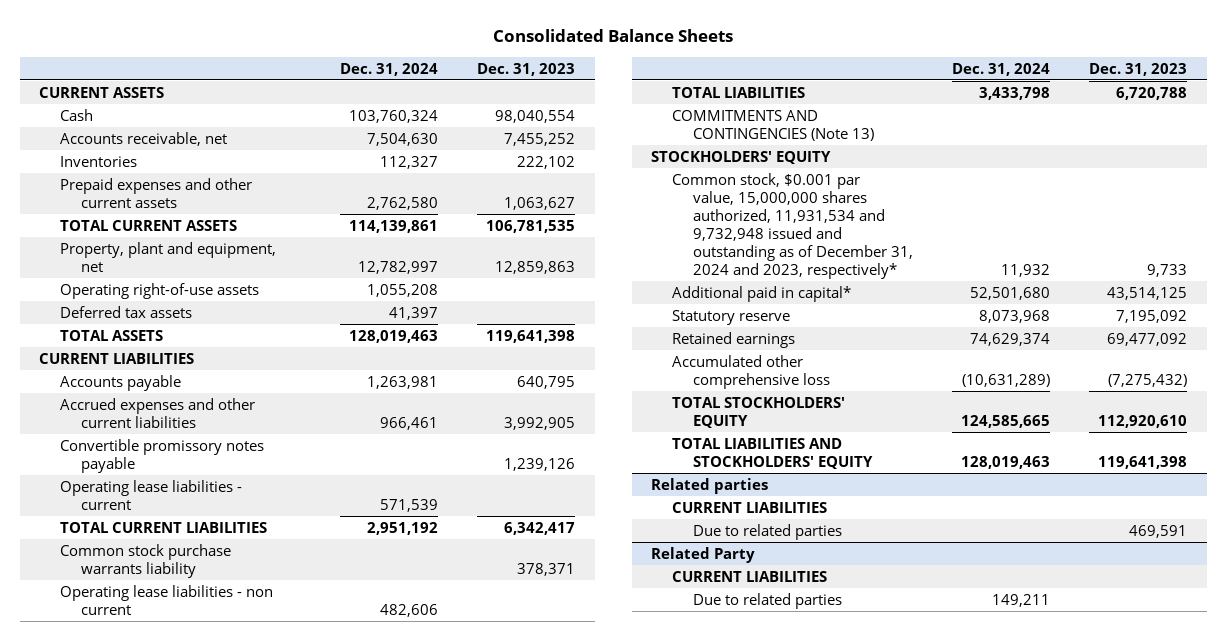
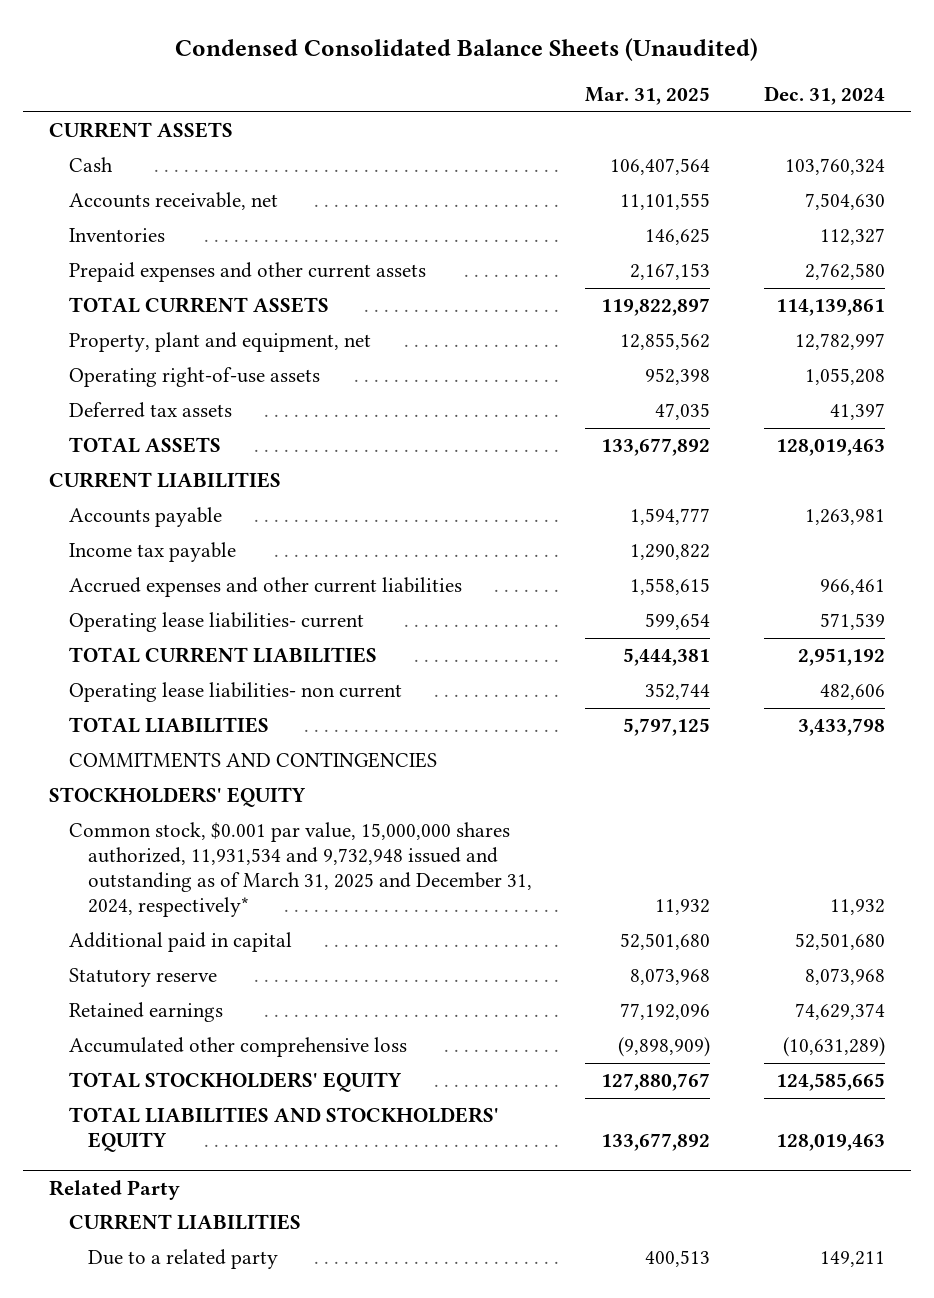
- Consolidated Balance Sheets
+ Condensed Consolidated Balance Sheets (Unaudited)
- | Dec. 31, 2024 | Dec. 31, 2023
+ | Mar. 31, 2025 | Dec. 31, 2024
+ Income tax payable | 1,290,822 |
- Convertible promissory notes payable | | 1,239,126
- Operating lease liabilities - current | 571,539 |
+ Operating lease liabilities- current | 599,654 | 571,539
- Common stock purchase warrants liability | | 378,371
- Operating lease liabilities - non current | 482,606 |
+ Operating lease liabilities- non current | 352,744 | 482,606
- COMMITMENTS AND CONTINGENCIES (Note 13)
+ COMMITMENTS AND CONTINGENCIES
- Common stock, $0.001 par value, 15,000,000 shares authorized, 11,931,534 and 9,732,948 issued and outstanding as of December 31, 2024 and 2023, respectively* | 11,932 | 9,733
- Additional paid in capital* | 52,501,680 | 43,514,125
+ Common stock, $0.001 par value, 15,000,000 shares authorized, 11,931,534 and 9,732,948 issued and outstanding as of March 31, 2025 and December 31, 2024, respectively* | 11,932 | 11,932
+ Additional paid in capital | 52,501,680 | 52,501,680
- Related parties
- CURRENT LIABILITIES
- Due to related parties | | 469,591
@ Related Party
- Due to related parties | 149,211 |
+ Due to a related party | 400,513 | 149,211

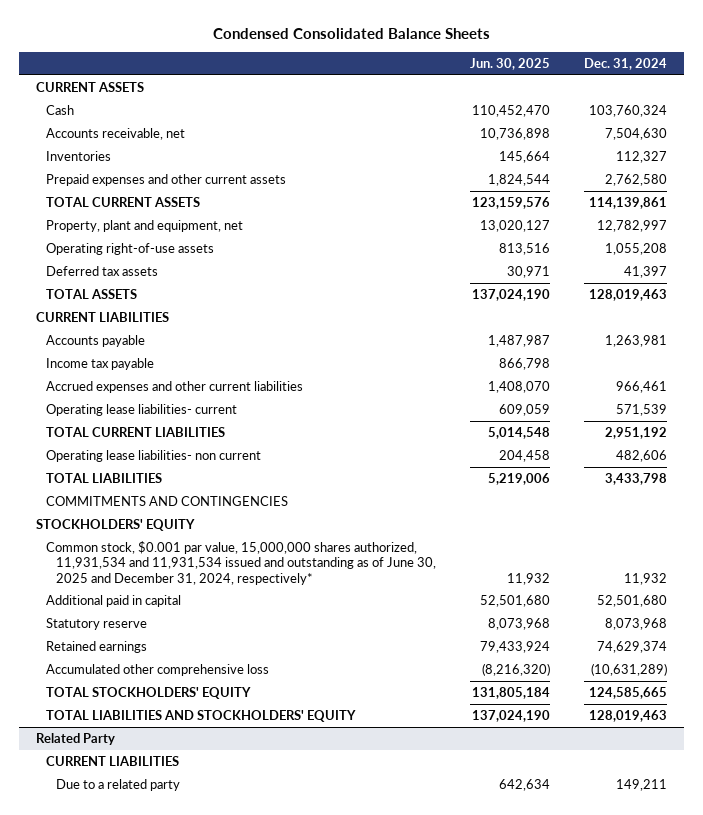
- Condensed Consolidated Balance Sheets (Unaudited)
+ Condensed Consolidated Balance Sheets
- | Mar. 31, 2025 | Dec. 31, 2024
+ | Jun. 30, 2025 | Dec. 31, 2024
- Common stock, $0.001 par value, 15,000,000 shares authorized, 11,931,534 and 9,732,948 issued and outstanding as of March 31, 2025 and December 31, 2024, respectively* | 11,932 | 11,932
+ Common stock, $0.001 par value, 15,000,000 shares authorized, 11,931,534 and 11,931,534 issued and outstanding as of June 30, 2025 and December 31, 2024, respectively* | 11,932 | 11,932

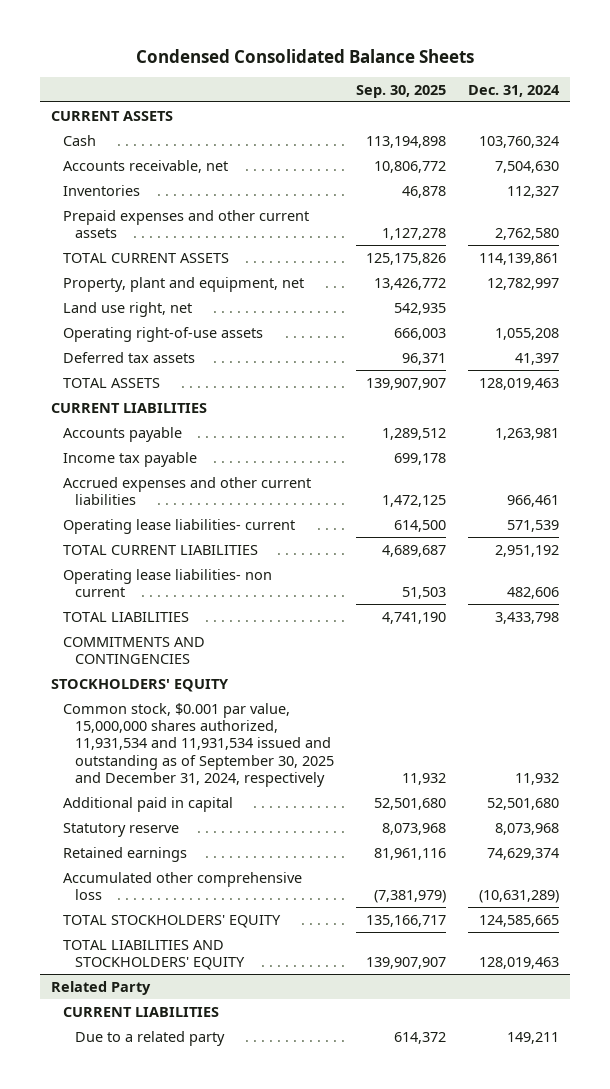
- | Jun. 30, 2025 | Dec. 31, 2024
+ | Sep. 30, 2025 | Dec. 31, 2024
+ Land use right, net | 542,935 |
- Common stock, $0.001 par value, 15,000,000 shares authorized, 11,931,534 and 11,931,534 issued and outstanding as of June 30, 2025 and December 31, 2024, respectively* | 11,932 | 11,932
+ Common stock, $0.001 par value, 15,000,000 shares authorized, 11,931,534 and 11,931,534 issued and outstanding as of September 30, 2025 and December 31, 2024, respectively | 11,932 | 11,932

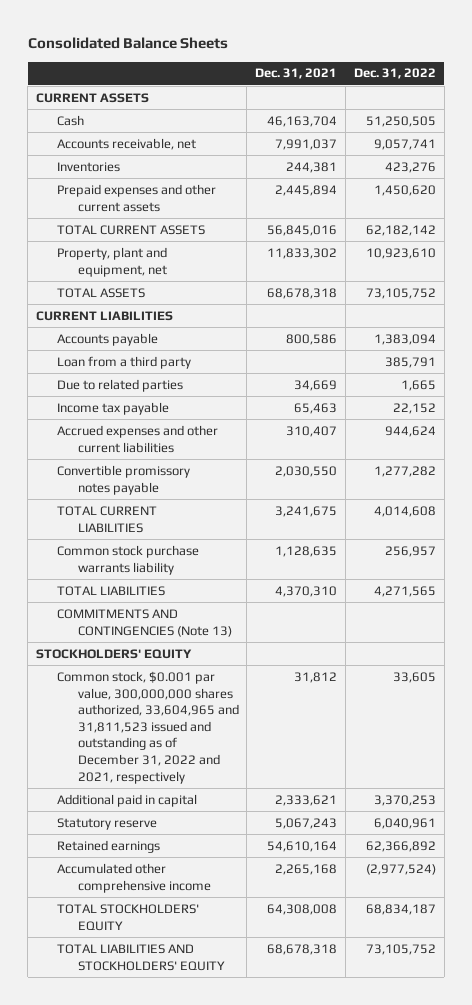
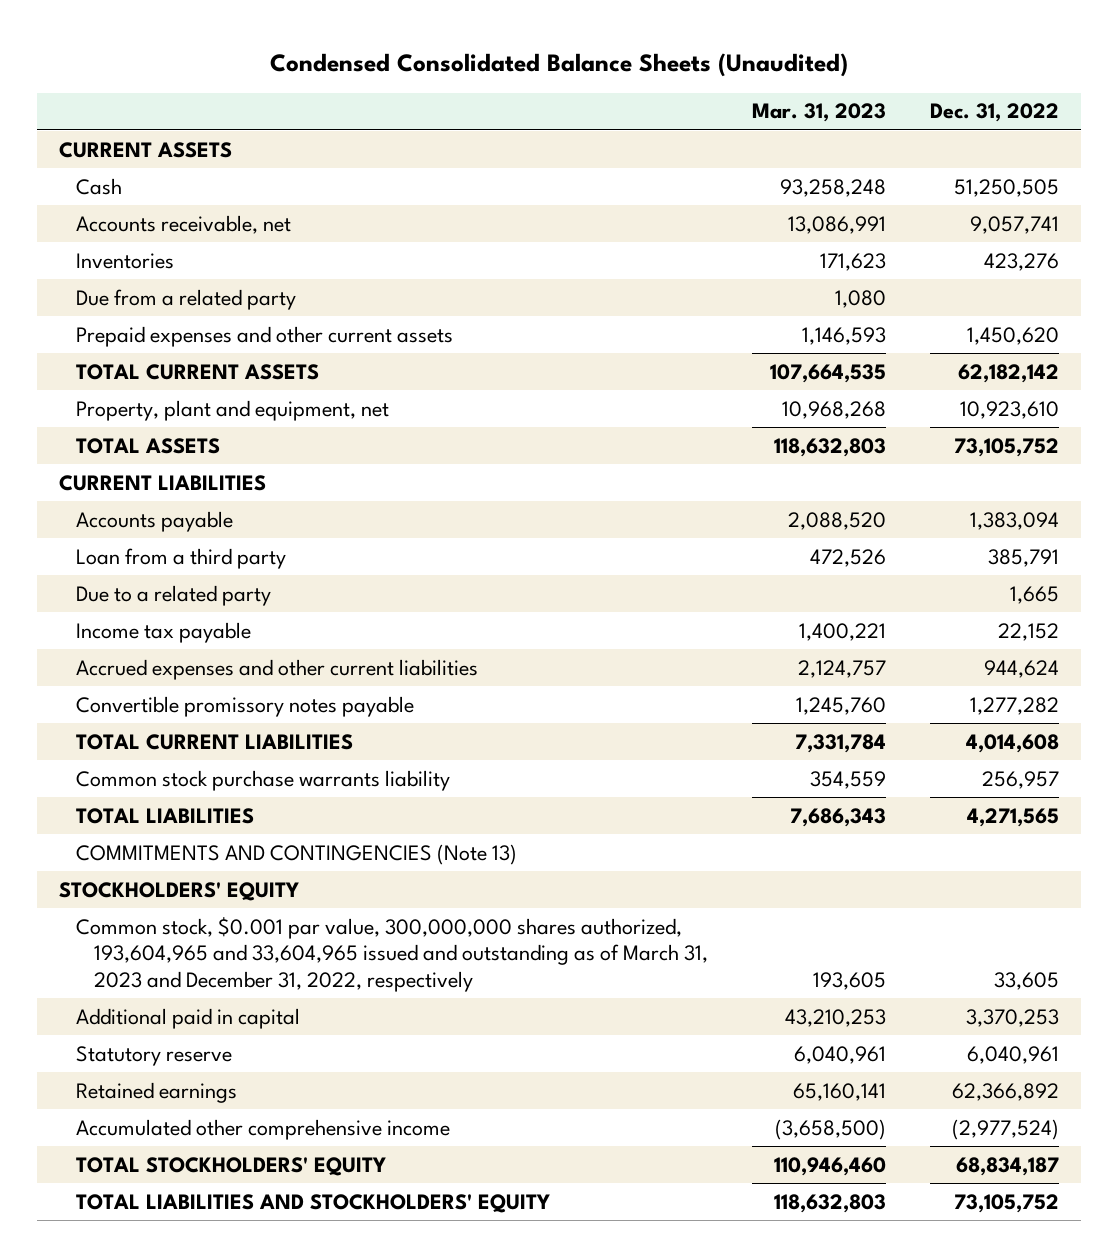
- Consolidated Balance Sheets
+ Condensed Consolidated Balance Sheets (Unaudited)
- | Dec. 31, 2021 | Dec. 31, 2022
+ | Mar. 31, 2023 | Dec. 31, 2022
+ Due from a related party | 1,080 |
- Due to related parties | 34,669 | 1,665
+ Due to a related party | | 1,665
- Common stock, $0.001 par value, 300,000,000 shares authorized, 33,604,965 and 31,811,523 issued and outstanding as of December 31, 2022 and 2021, respectively | 31,812 | 33,605
+ Common stock, $0.001 par value, 300,000,000 shares authorized, 193,604,965 and 33,604,965 issued and outstanding as of March 31, 2023 and December 31, 2022, respectively | 193,605 | 33,605

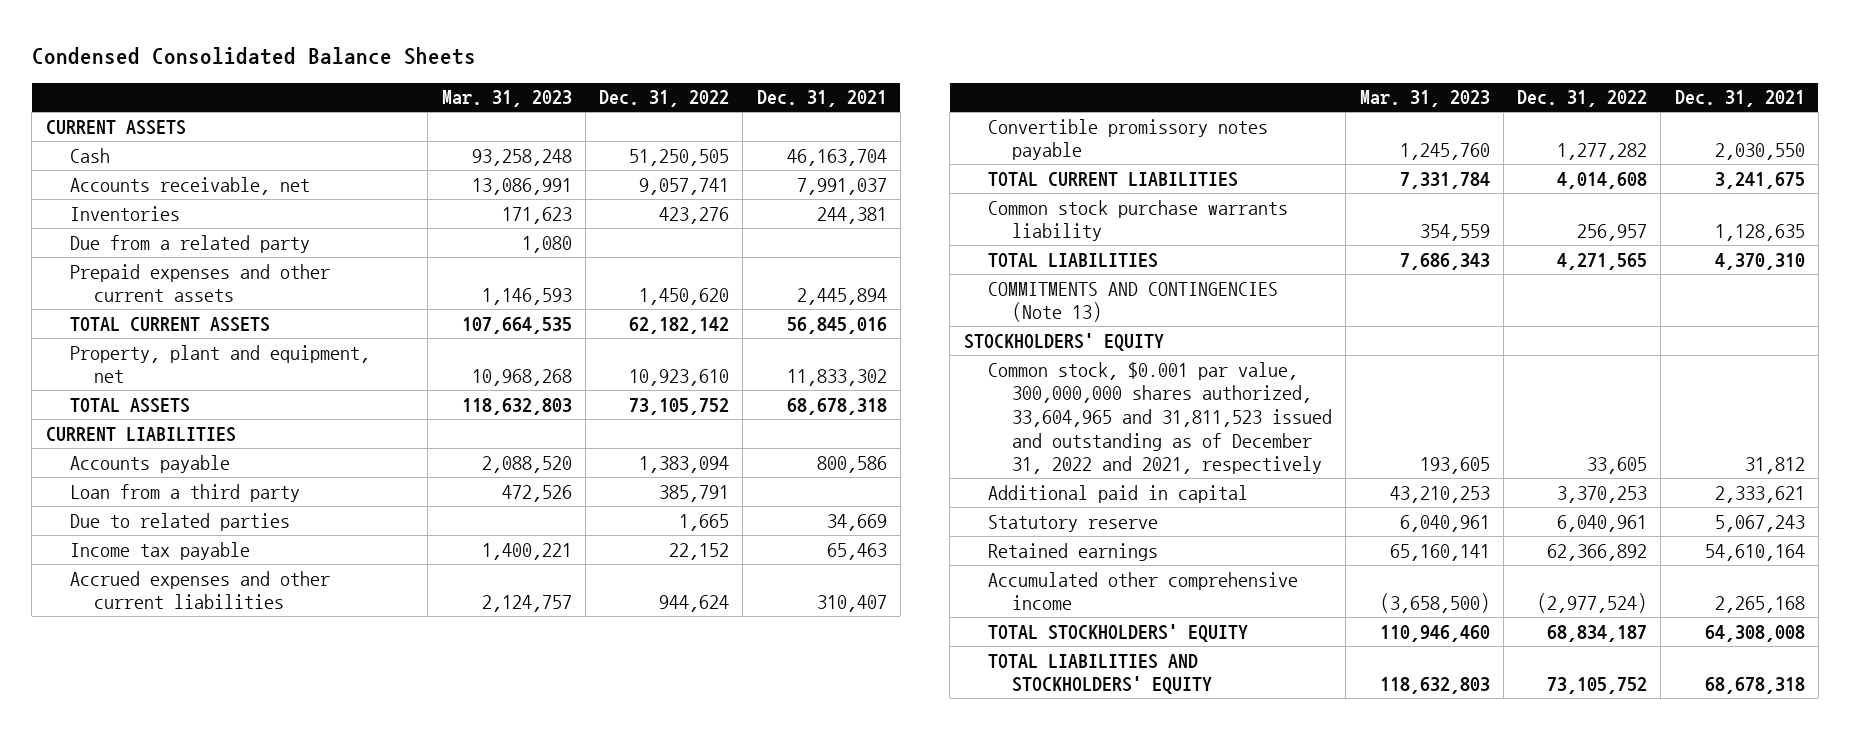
- Condensed Consolidated Balance Sheets (Unaudited)
+ Condensed Consolidated Balance Sheets
- | Mar. 31, 2023 | Dec. 31, 2022
+ | Mar. 31, 2023 | Dec. 31, 2022 | Dec. 31, 2021
- Due to a related party | | 1,665
+ Due to related parties | | 1,665 | 34,669
- Common stock, $0.001 par value, 300,000,000 shares authorized, 193,604,965 and 33,604,965 issued and outstanding as of March 31, 2023 and December 31, 2022, respectively | 193,605 | 33,605
+ Common stock, $0.001 par value, 300,000,000 shares authorized, 33,604,965 and 31,811,523 issued and outstanding as of December 31, 2022 and 2021, respectively | 193,605 | 33,605 | 31,812

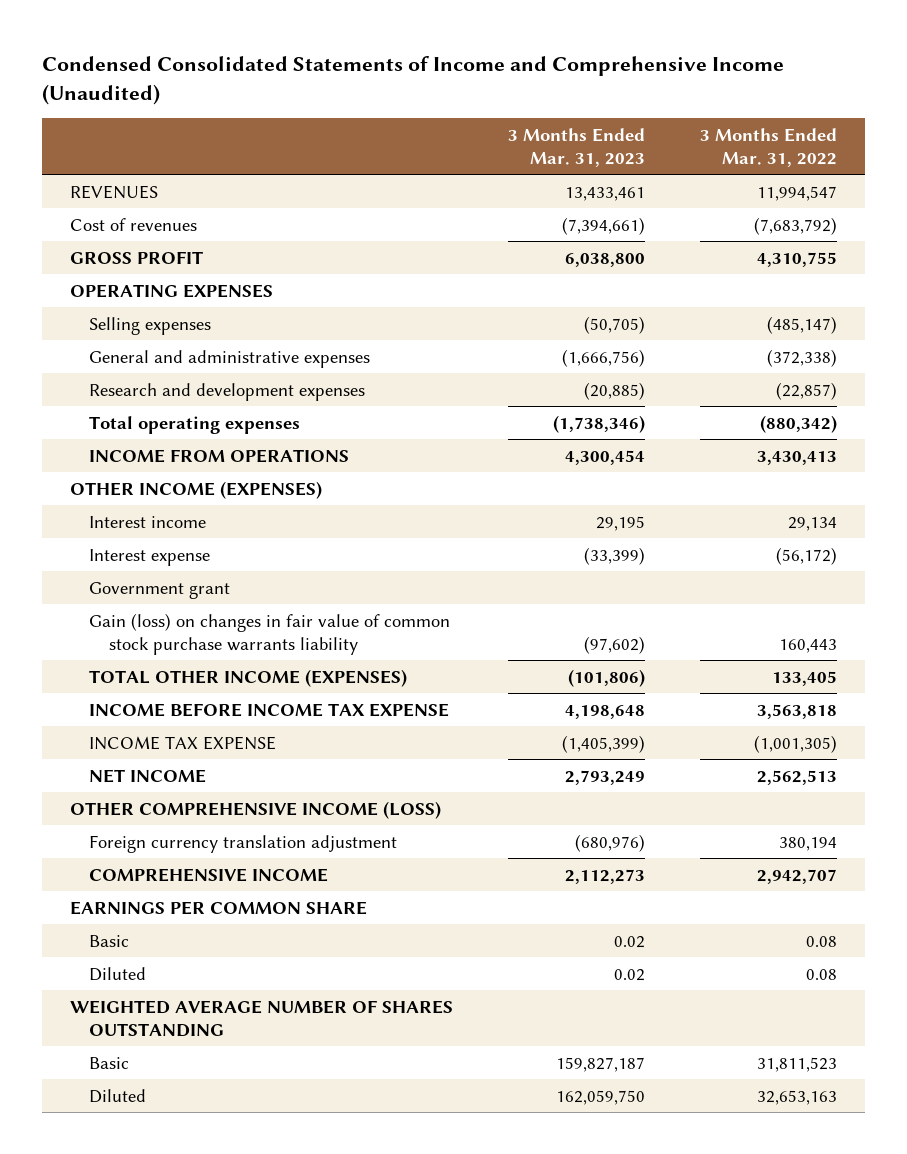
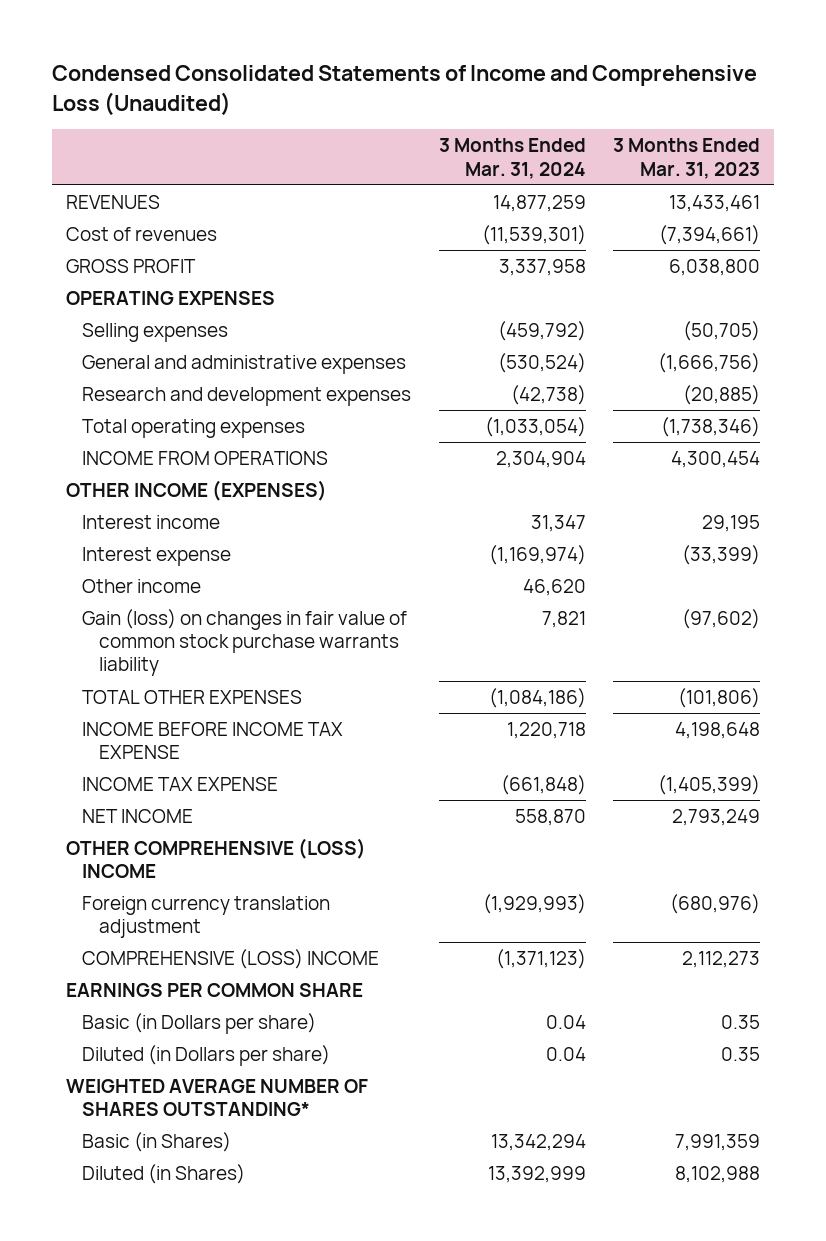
- Condensed Consolidated Statements of Income and Comprehensive Income (Unaudited)
+ Condensed Consolidated Statements of Income and Comprehensive Loss (Unaudited)
- | 3 Months Ended Mar. 31, 2023 | 3 Months Ended Mar. 31, 2022
+ | 3 Months Ended Mar. 31, 2024 | 3 Months Ended Mar. 31, 2023
- Government grant
+ Other income | 46,620 |
- TOTAL OTHER INCOME (EXPENSES) | (101,806) | 133,405
+ TOTAL OTHER EXPENSES | (1,084,186) | (101,806)
- OTHER COMPREHENSIVE INCOME (LOSS)
+ OTHER COMPREHENSIVE (LOSS) INCOME
- COMPREHENSIVE INCOME | 2,112,273 | 2,942,707
+ COMPREHENSIVE (LOSS) INCOME | (1,371,123) | 2,112,273
- Basic | 0.02 | 0.08
- Diluted | 0.02 | 0.08
- WEIGHTED AVERAGE NUMBER OF SHARES OUTSTANDING
- Basic | 159,827,187 | 31,811,523
- Diluted | 162,059,750 | 32,653,163
+ Basic (in Dollars per share) | 0.04 | 0.35
+ Diluted (in Dollars per share) | 0.04 | 0.35
+ WEIGHTED AVERAGE NUMBER OF SHARES OUTSTANDING*
+ Basic (in Shares) | 13,342,294 | 7,991,359
+ Diluted (in Shares) | 13,392,999 | 8,102,988

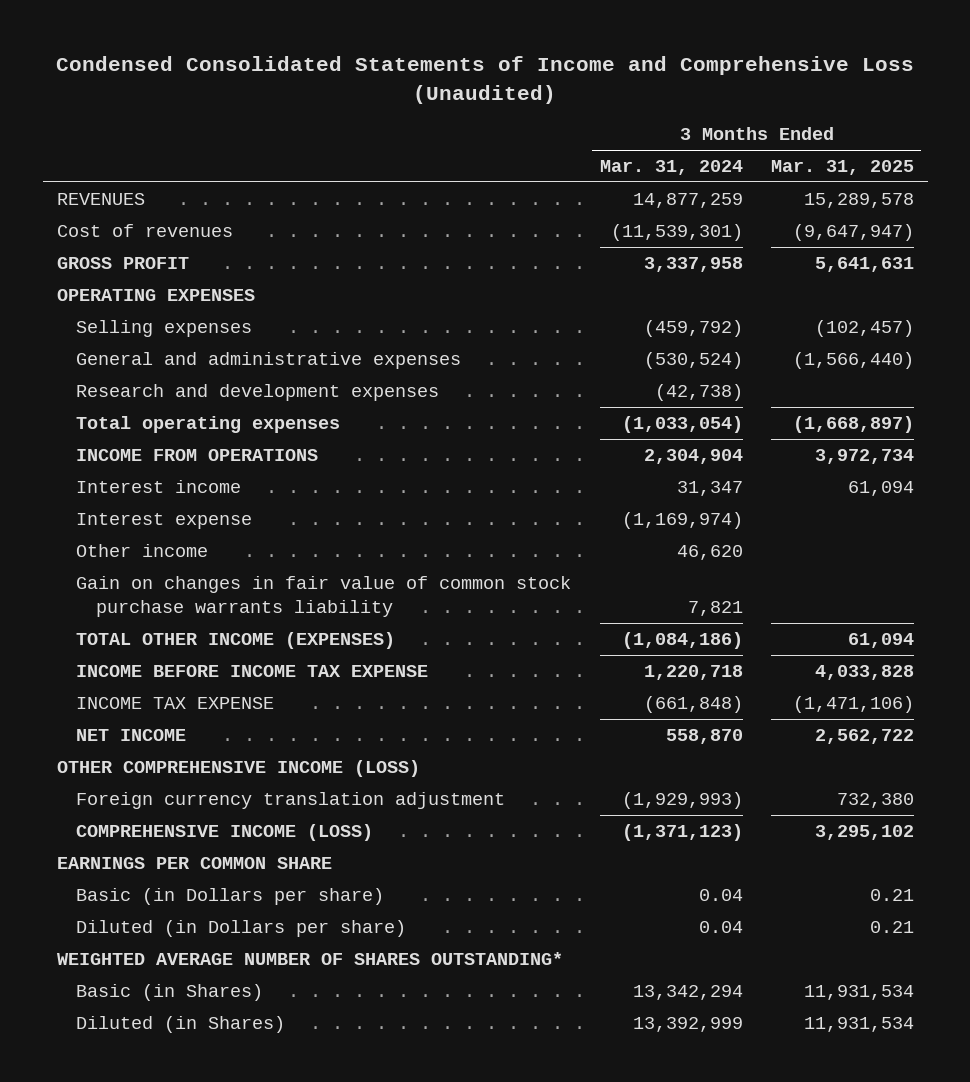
- | 3 Months Ended Mar. 31, 2024 | 3 Months Ended Mar. 31, 2023
+ | 3 Months Ended Mar. 31, 2024 | 3 Months Ended Mar. 31, 2025
- OTHER INCOME (EXPENSES)
- Gain (loss) on changes in fair value of common stock purchase warrants liability | 7,821 | (97,602)
- TOTAL OTHER EXPENSES | (1,084,186) | (101,806)
+ Gain on changes in fair value of common stock purchase warrants liability | 7,821 |
+ TOTAL OTHER INCOME (EXPENSES) | (1,084,186) | 61,094
- OTHER COMPREHENSIVE (LOSS) INCOME
+ OTHER COMPREHENSIVE INCOME (LOSS)
- COMPREHENSIVE (LOSS) INCOME | (1,371,123) | 2,112,273
+ COMPREHENSIVE INCOME (LOSS) | (1,371,123) | 3,295,102

